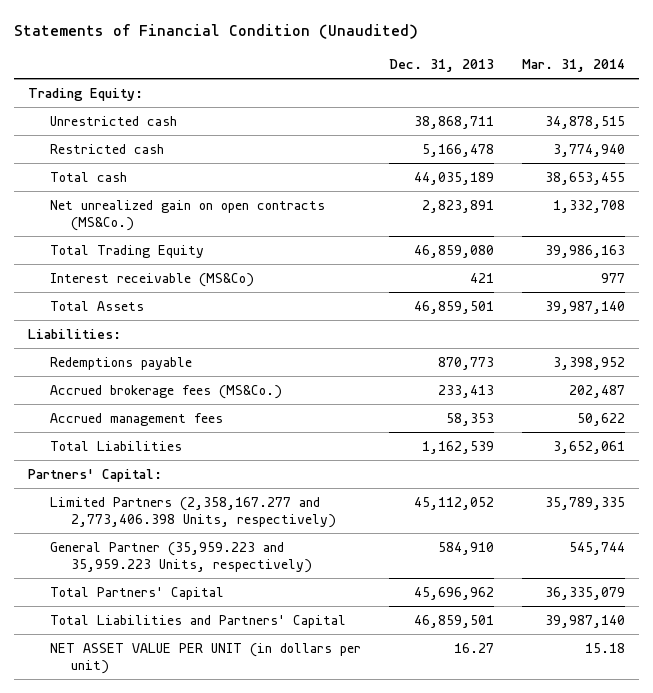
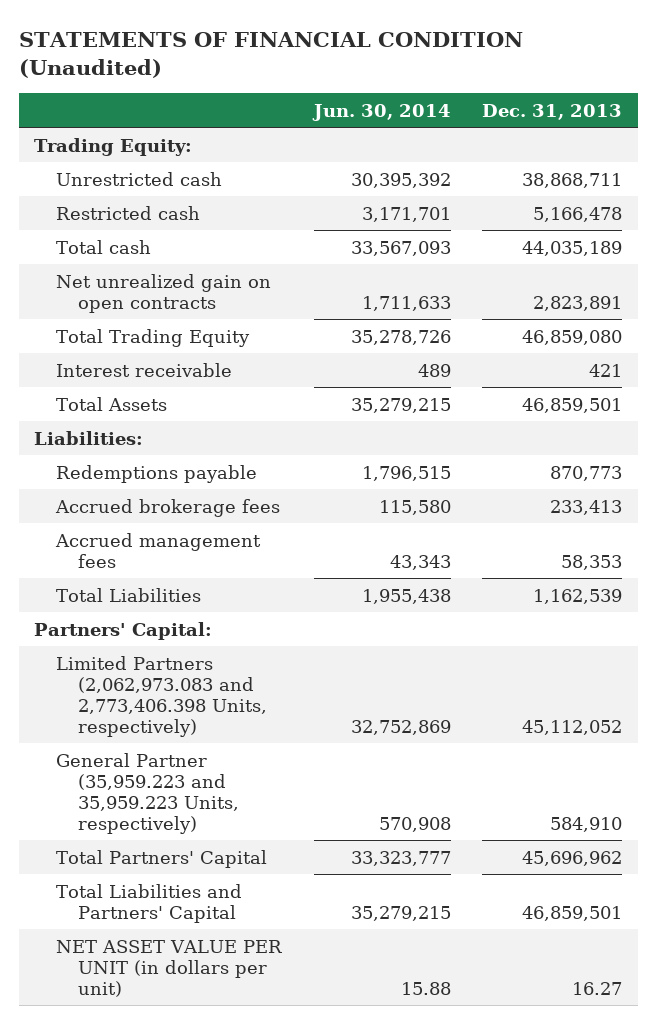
- Statements of Financial Condition (Unaudited)
+ STATEMENTS OF FINANCIAL CONDITION (Unaudited)
- | Dec. 31, 2013 | Mar. 31, 2014
+ | Jun. 30, 2014 | Dec. 31, 2013
- Net unrealized gain on open contracts (MS&Co.) | 2,823,891 | 1,332,708
+ Net unrealized gain on open contracts | 1,711,633 | 2,823,891
- Interest receivable (MS&Co) | 421 | 977
+ Interest receivable | 489 | 421
- Accrued brokerage fees (MS&Co.) | 233,413 | 202,487
+ Accrued brokerage fees | 115,580 | 233,413
- Limited Partners (2,358,167.277 and 2,773,406.398 Units, respectively) | 45,112,052 | 35,789,335
+ Limited Partners (2,062,973.083 and 2,773,406.398 Units, respectively) | 32,752,869 | 45,112,052

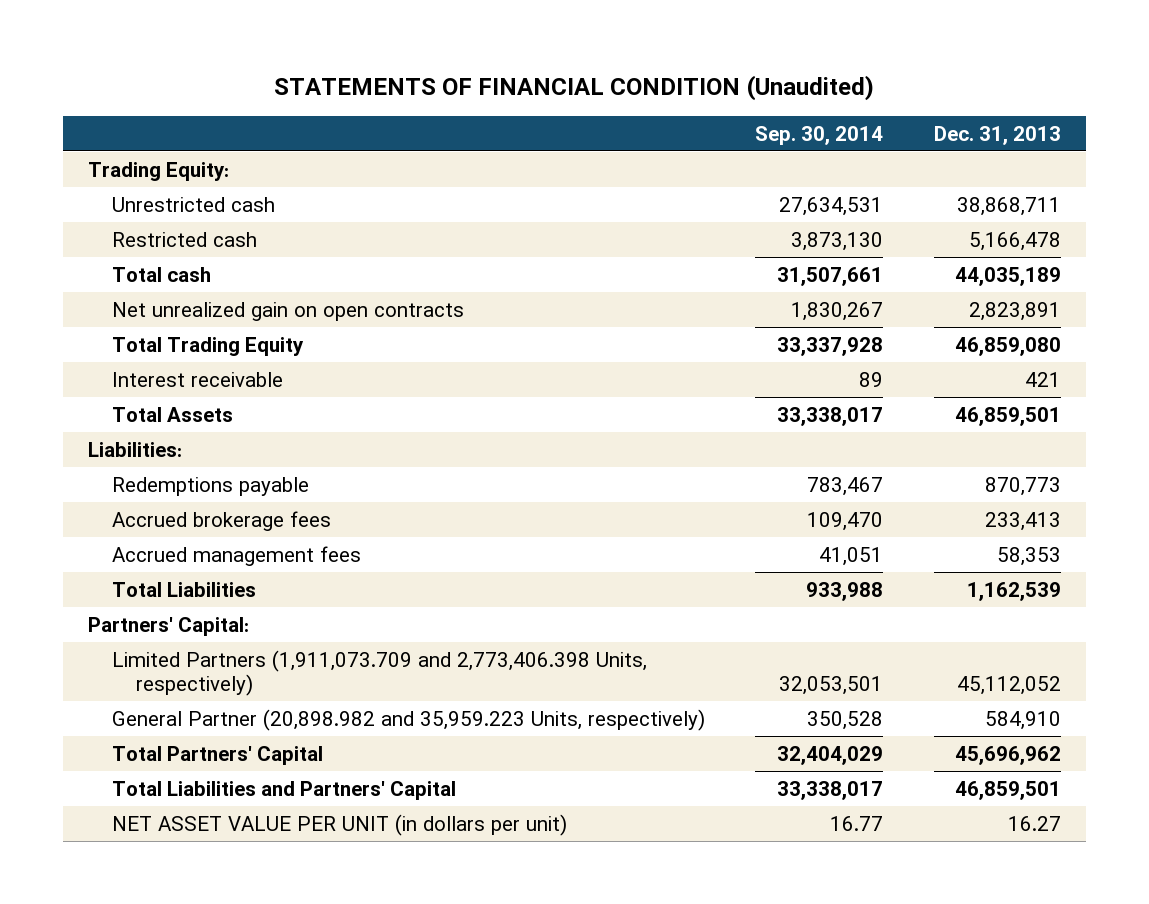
- | Jun. 30, 2014 | Dec. 31, 2013
+ | Sep. 30, 2014 | Dec. 31, 2013
- Limited Partners (2,062,973.083 and 2,773,406.398 Units, respectively) | 32,752,869 | 45,112,052
- General Partner (35,959.223 and 35,959.223 Units, respectively) | 570,908 | 584,910
+ Limited Partners (1,911,073.709 and 2,773,406.398 Units, respectively) | 32,053,501 | 45,112,052
+ General Partner (20,898.982 and 35,959.223 Units, respectively) | 350,528 | 584,910

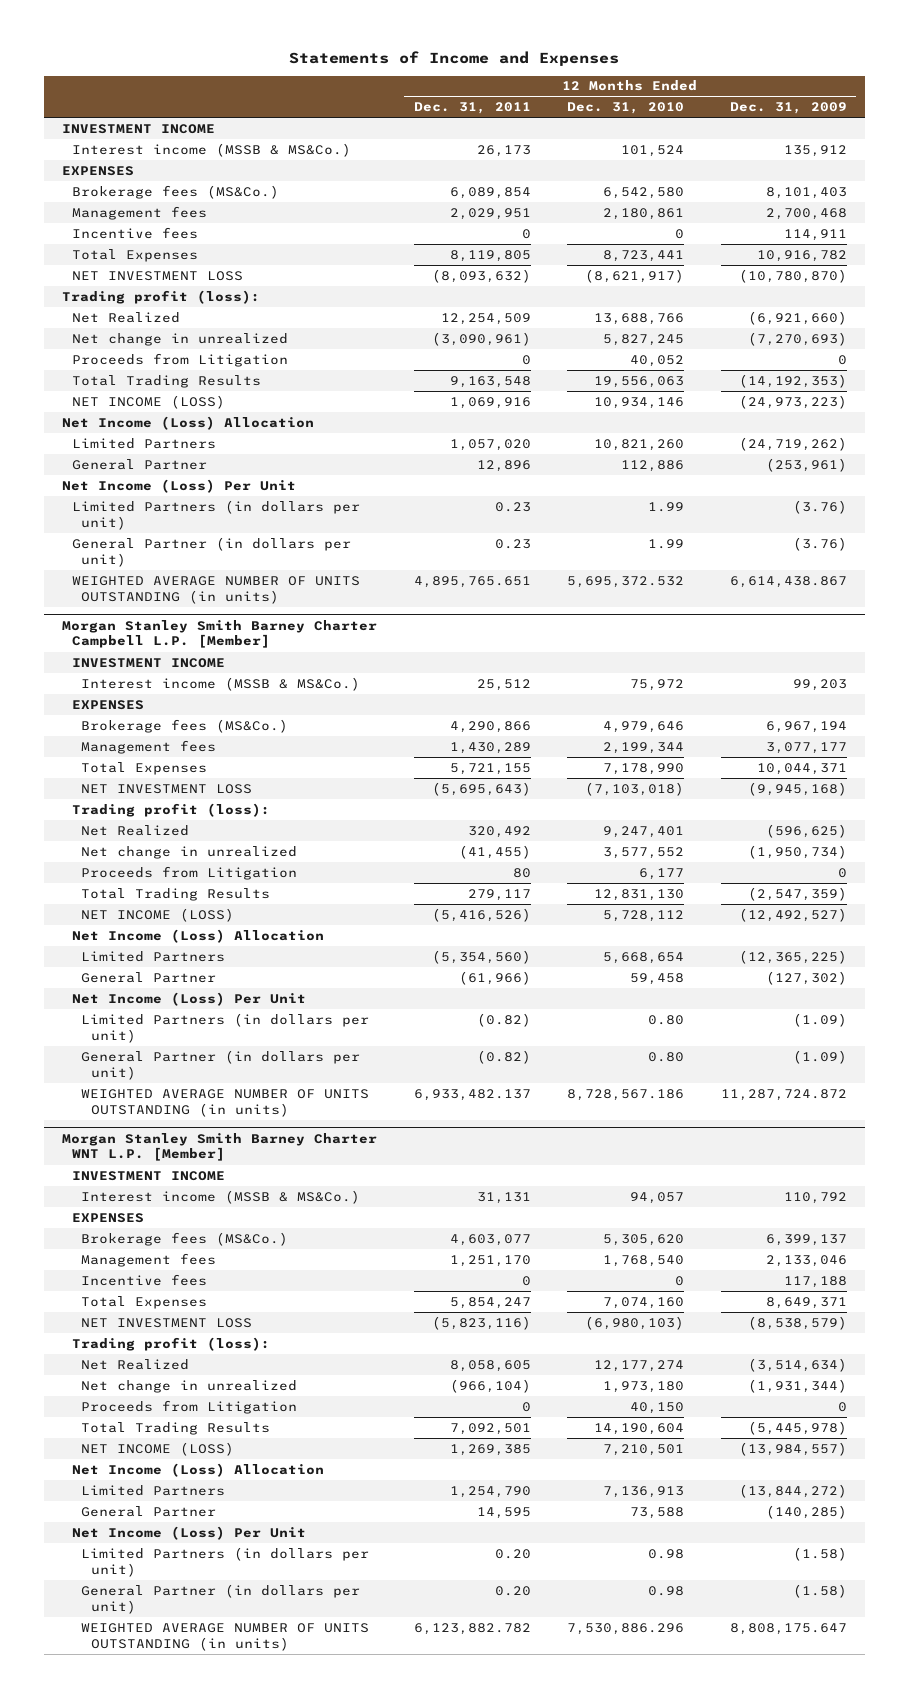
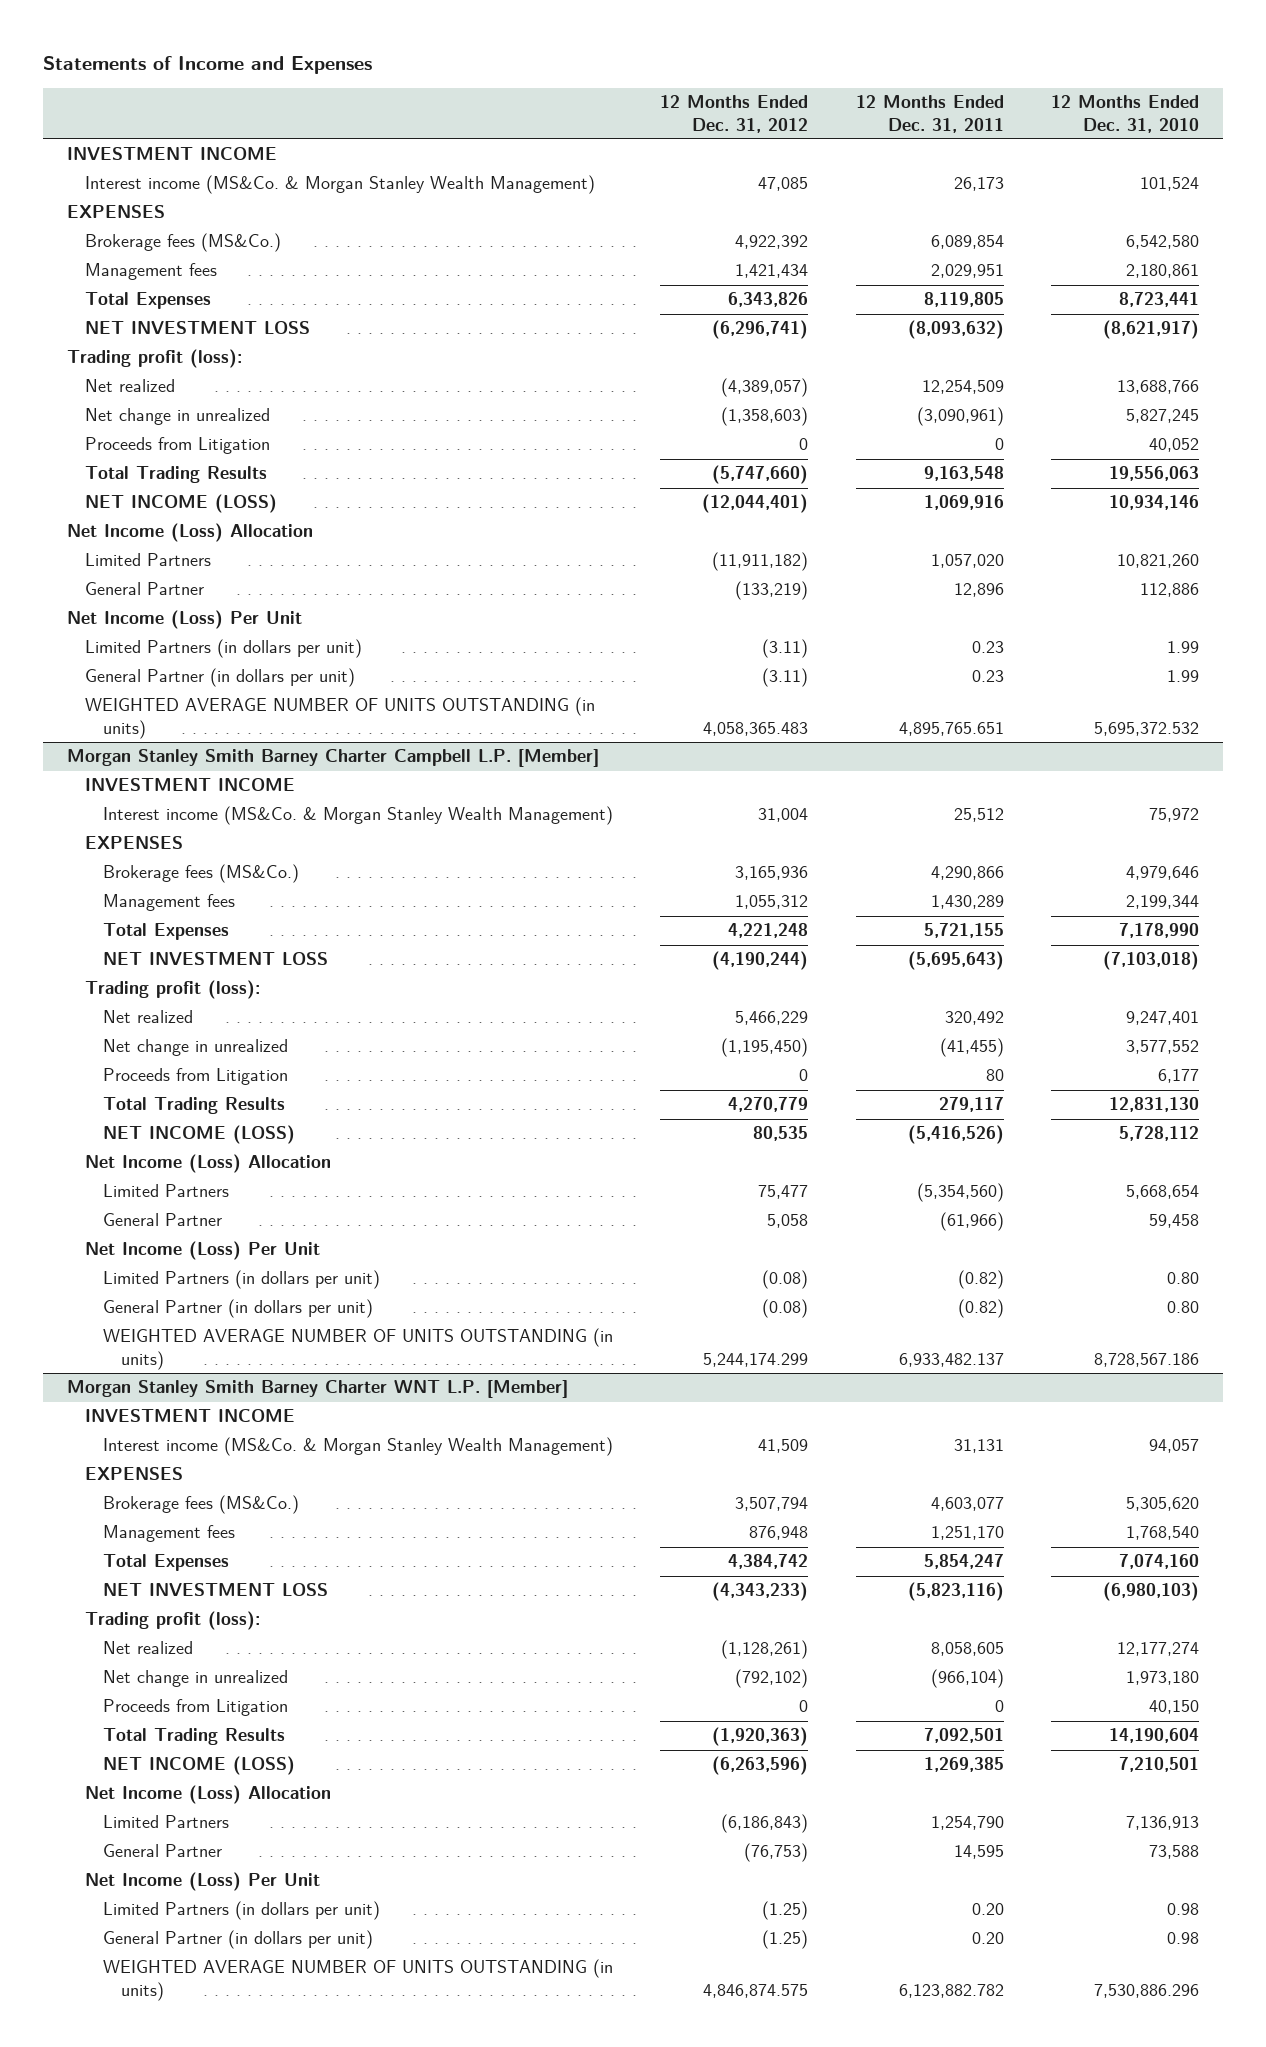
- | 12 Months Ended Dec. 31, 2011 | 12 Months Ended Dec. 31, 2010 | 12 Months Ended Dec. 31, 2009
+ | 12 Months Ended Dec. 31, 2012 | 12 Months Ended Dec. 31, 2011 | 12 Months Ended Dec. 31, 2010
- Interest income (MSSB & MS&Co.) | 26,173 | 101,524 | 135,912
+ Interest income (MS&Co. & Morgan Stanley Wealth Management) | 47,085 | 26,173 | 101,524
- Incentive fees | 0 | 0 | 114,911
- Net Realized | 12,254,509 | 13,688,766 | (6,921,660)
+ Net realized | (4,389,057) | 12,254,509 | 13,688,766
@ Morgan Stanley Smith Barney Charter Campbell L.P. [Member]
- Interest income (MSSB & MS&Co.) | 25,512 | 75,972 | 99,203
+ Interest income (MS&Co. & Morgan Stanley Wealth Management) | 31,004 | 25,512 | 75,972
- Net Realized | 320,492 | 9,247,401 | (596,625)
+ Net realized | 5,466,229 | 320,492 | 9,247,401
@ Morgan Stanley Smith Barney Charter WNT L.P. [Member]
- Interest income (MSSB & MS&Co.) | 31,131 | 94,057 | 110,792
+ Interest income (MS&Co. & Morgan Stanley Wealth Management) | 41,509 | 31,131 | 94,057
- Incentive fees | 0 | 0 | 117,188
- Net Realized | 8,058,605 | 12,177,274 | (3,514,634)
+ Net realized | (1,128,261) | 8,058,605 | 12,177,274

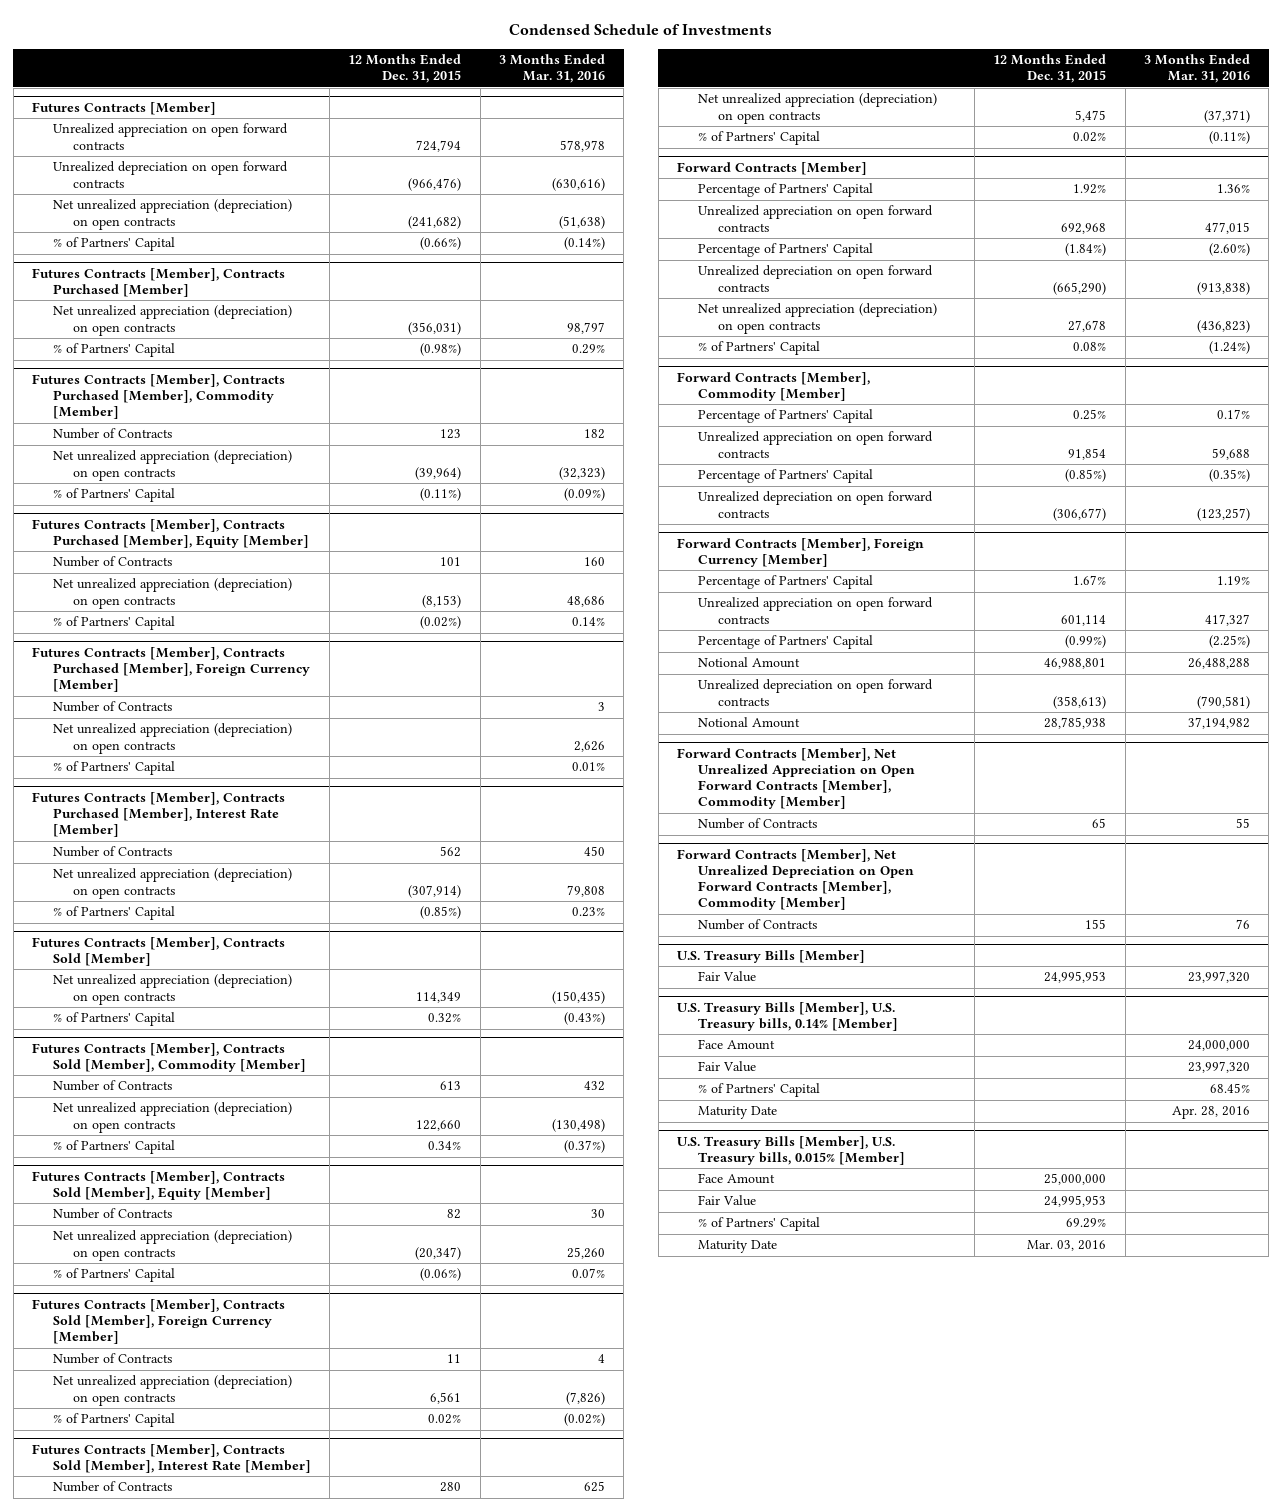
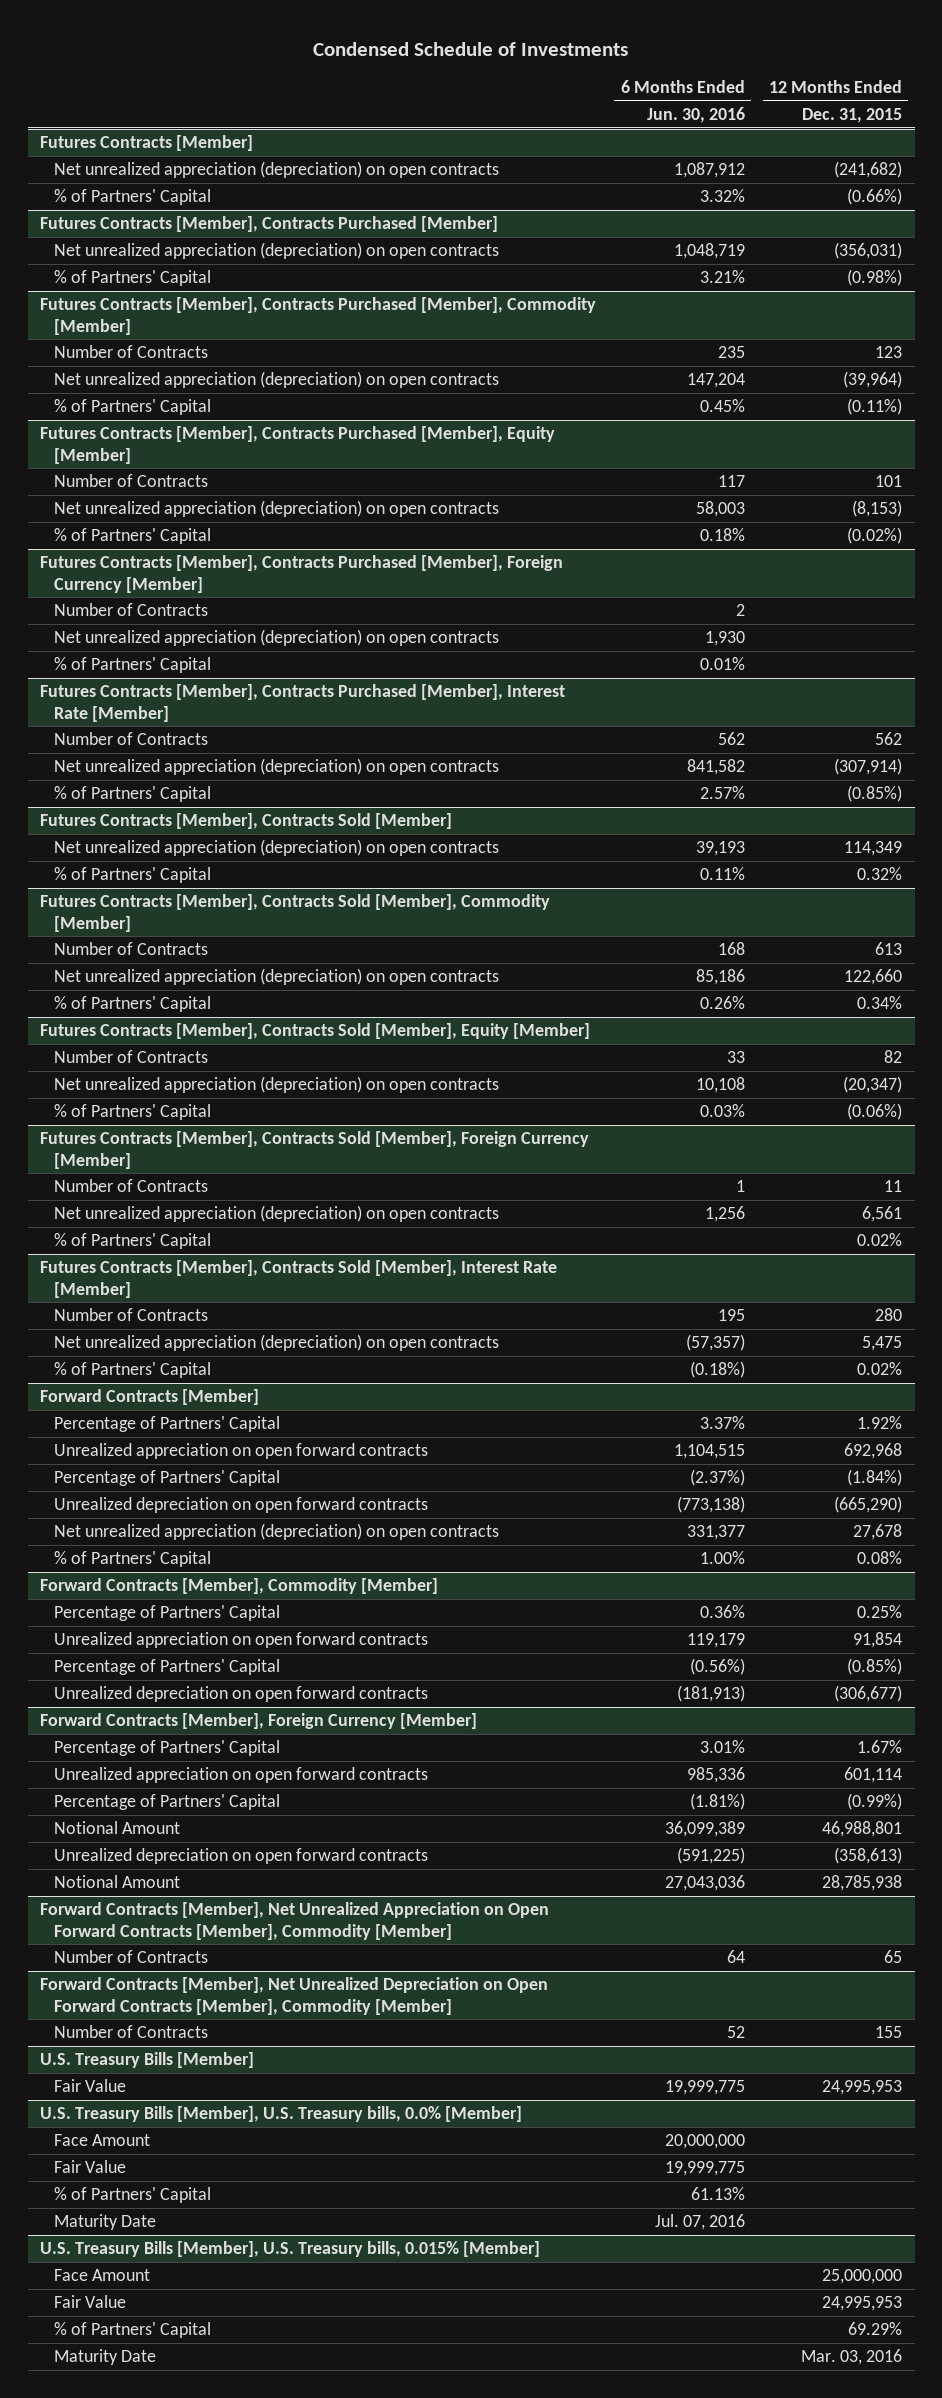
- | 12 Months Ended Dec. 31, 2015 | 3 Months Ended Mar. 31, 2016
+ | 6 Months Ended Jun. 30, 2016 | 12 Months Ended Dec. 31, 2015
@ Futures Contracts [Member]
- Unrealized appreciation on open forward contracts | 724,794 | 578,978
- Unrealized depreciation on open forward contracts | (966,476) | (630,616)
- U.S. Treasury Bills [Member], U.S. Treasury bills, 0.14% [Member]
+ U.S. Treasury Bills [Member], U.S. Treasury bills, 0.0% [Member]

